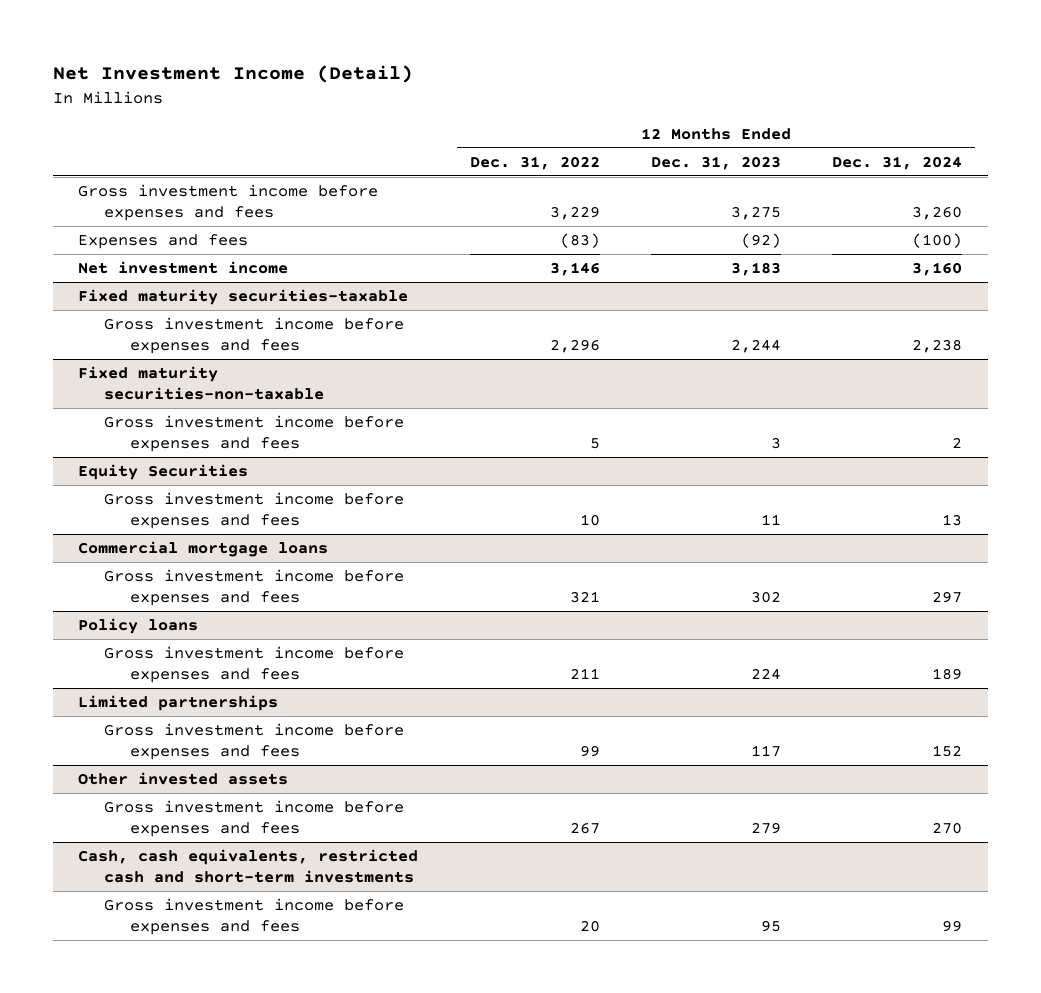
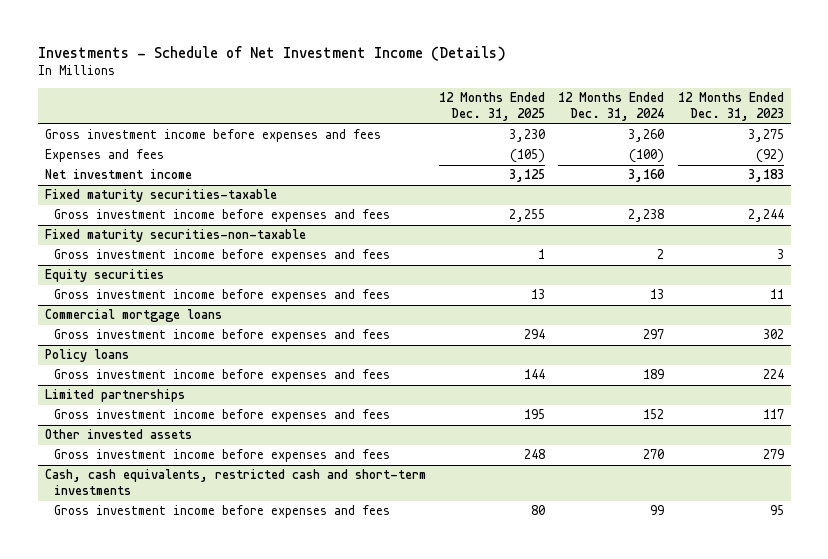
- Net Investment Income (Detail)
+ Investments - Schedule of Net Investment Income (Details)
- | 12 Months Ended Dec. 31, 2022 | 12 Months Ended Dec. 31, 2023 | 12 Months Ended Dec. 31, 2024
+ | 12 Months Ended Dec. 31, 2025 | 12 Months Ended Dec. 31, 2024 | 12 Months Ended Dec. 31, 2023
- Equity Securities
+ Equity securities

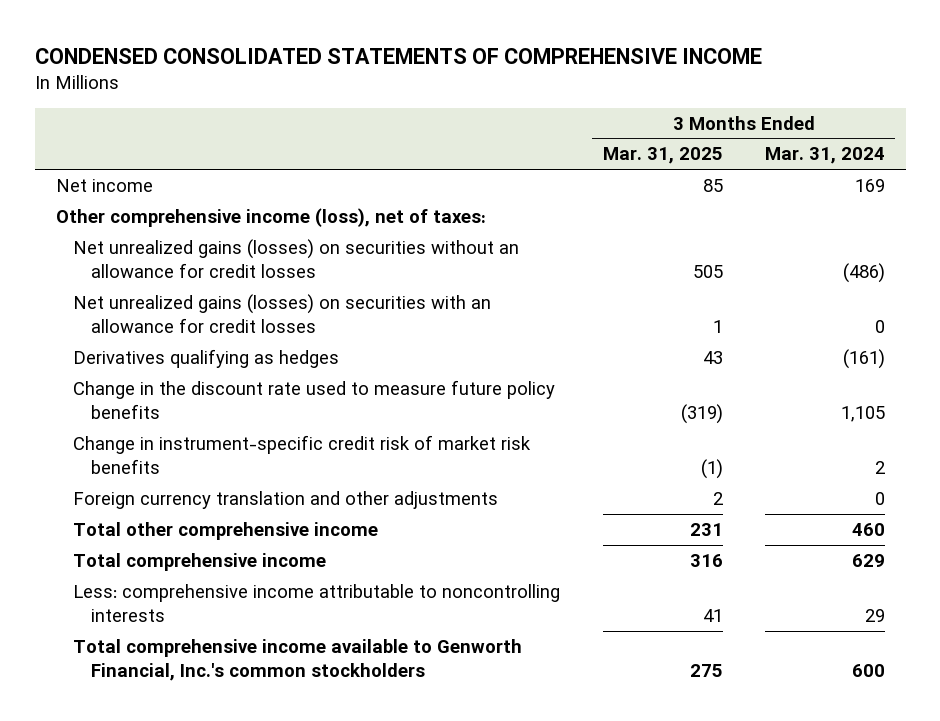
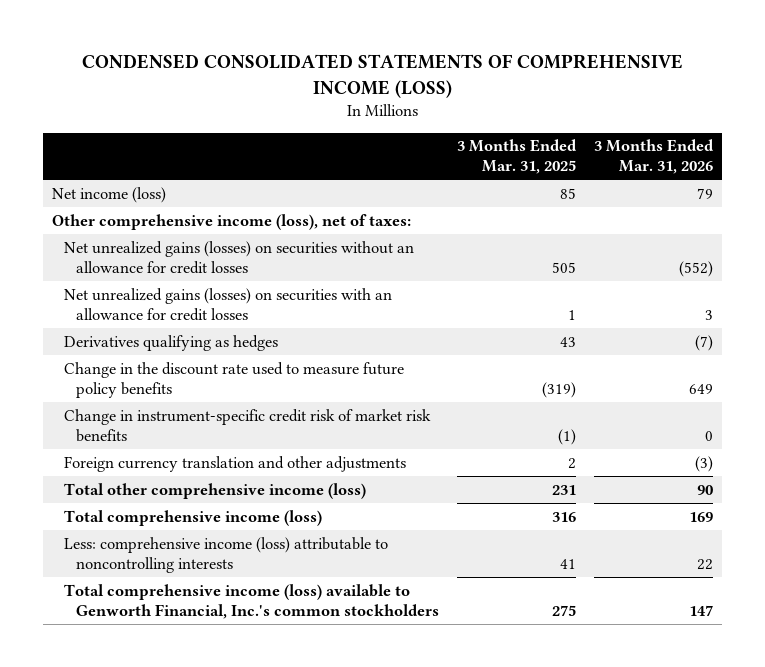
- CONDENSED CONSOLIDATED STATEMENTS OF COMPREHENSIVE INCOME
+ CONDENSED CONSOLIDATED STATEMENTS OF COMPREHENSIVE INCOME (LOSS)
- | 3 Months Ended Mar. 31, 2025 | 3 Months Ended Mar. 31, 2024
+ | 3 Months Ended Mar. 31, 2025 | 3 Months Ended Mar. 31, 2026
- Net income | 85 | 169
+ Net income (loss) | 85 | 79
- Total other comprehensive income | 231 | 460
- Total comprehensive income | 316 | 629
- Less: comprehensive income attributable to noncontrolling interests | 41 | 29
- Total comprehensive income available to Genworth Financial, Inc.'s common stockholders | 275 | 600
+ Total other comprehensive income (loss) | 231 | 90
+ Total comprehensive income (loss) | 316 | 169
+ Less: comprehensive income (loss) attributable to noncontrolling interests | 41 | 22
+ Total comprehensive income (loss) available to Genworth Financial, Inc.'s common stockholders | 275 | 147

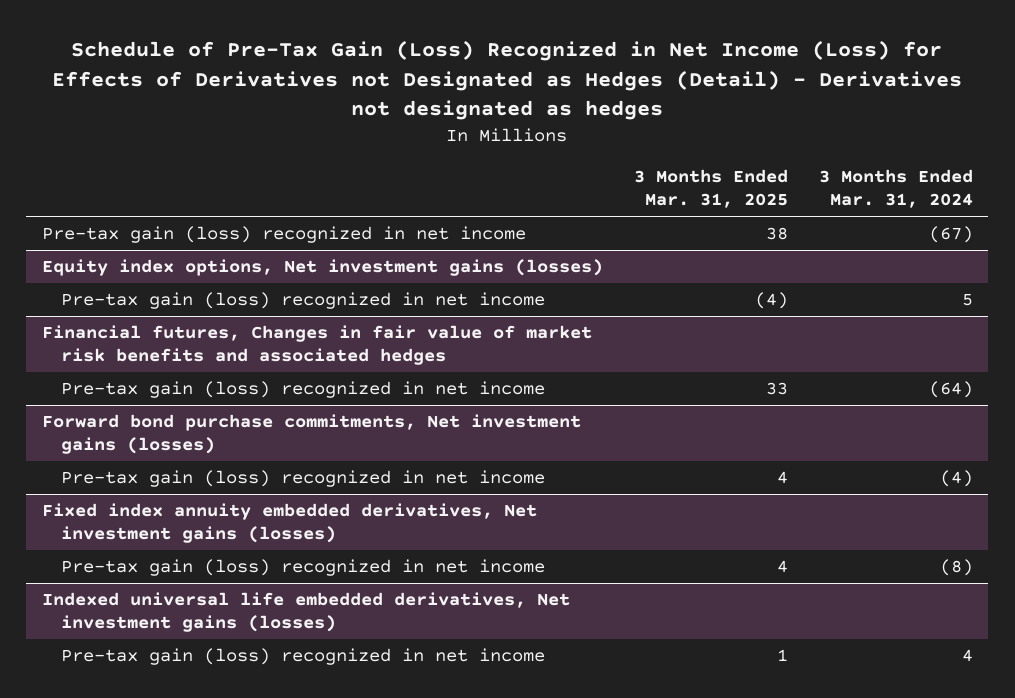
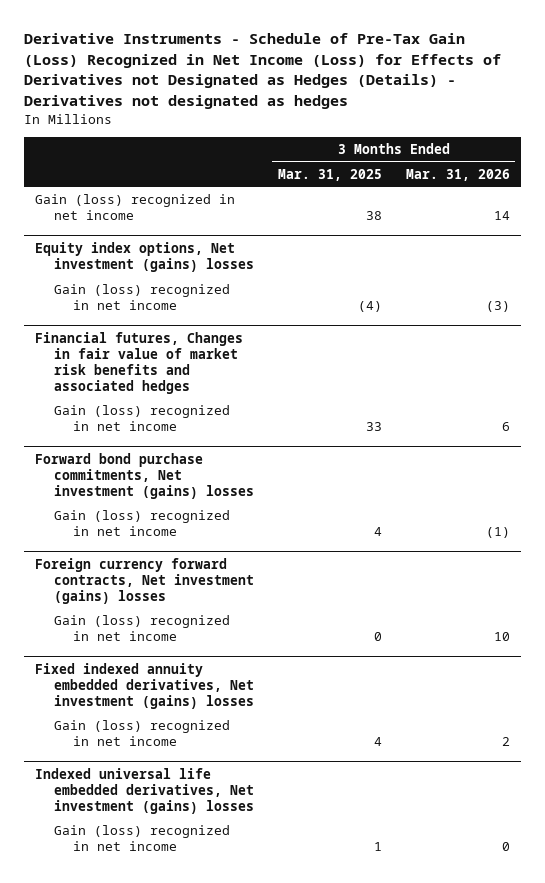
- Schedule of Pre-Tax Gain (Loss) Recognized in Net Income (Loss) for Effects of Derivatives not Designated as Hedges (Detail) - Derivatives not designated as hedges
+ Derivative Instruments - Schedule of Pre-Tax Gain (Loss) Recognized in Net Income (Loss) for Effects of Derivatives not Designated as Hedges (Details) - Derivatives not designated as hedges
- | 3 Months Ended Mar. 31, 2025 | 3 Months Ended Mar. 31, 2024
+ | 3 Months Ended Mar. 31, 2025 | 3 Months Ended Mar. 31, 2026
- Pre-tax gain (loss) recognized in net income | 38 | (67)
- Equity index options, Net investment gains (losses)
- Pre-tax gain (loss) recognized in net income | (4) | 5
+ Gain (loss) recognized in net income | 38 | 14
+ Equity index options, Net investment (gains) losses
+ Gain (loss) recognized in net income | (4) | (3)
@ Financial futures, Changes in fair value of market risk benefits and associated hedges
- Pre-tax gain (loss) recognized in net income | 33 | (64)
- Forward bond purchase commitments, Net investment gains (losses)
- Pre-tax gain (loss) recognized in net income | 4 | (4)
- Fixed index annuity embedded derivatives, Net investment gains (losses)
- Pre-tax gain (loss) recognized in net income | 4 | (8)
- Indexed universal life embedded derivatives, Net investment gains (losses)
- Pre-tax gain (loss) recognized in net income | 1 | 4
@ Financial futures, Changes in fair value of market risk benefits and associated hedges
+ Gain (loss) recognized in net income | 33 | 6
+ Forward bond purchase commitments, Net investment (gains) losses
+ Gain (loss) recognized in net income | 4 | (1)
+ Foreign currency forward contracts, Net investment (gains) losses
+ Gain (loss) recognized in net income | 0 | 10
+ Fixed indexed annuity embedded derivatives, Net investment (gains) losses
+ Gain (loss) recognized in net income | 4 | 2
+ Indexed universal life embedded derivatives, Net investment (gains) losses
+ Gain (loss) recognized in net income | 1 | 0

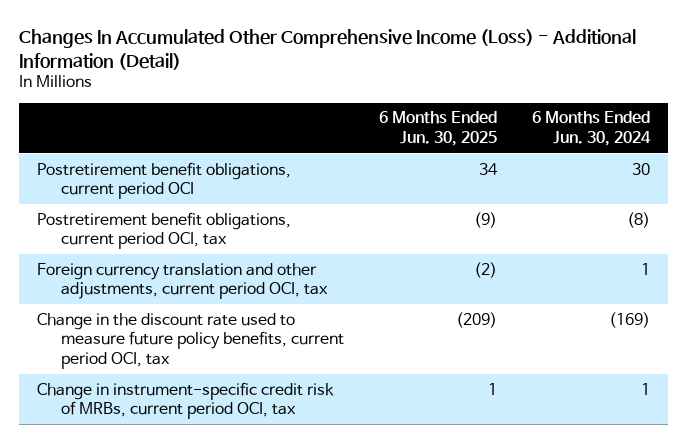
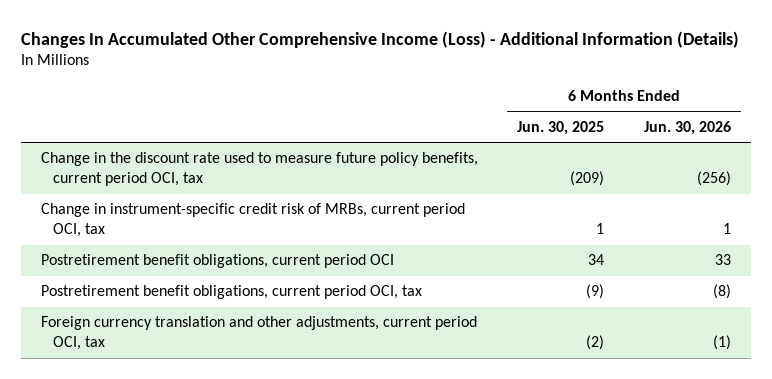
- Changes In Accumulated Other Comprehensive Income (Loss) - Additional Information (Detail)
+ Changes In Accumulated Other Comprehensive Income (Loss) - Additional Information (Details)
- | 6 Months Ended Jun. 30, 2025 | 6 Months Ended Jun. 30, 2024
+ | 6 Months Ended Jun. 30, 2025 | 6 Months Ended Jun. 30, 2026
moved up: Change in the discount rate used to measure future policy benefits, current period OCI, tax | (209) | (256)
moved up: Change in instrument-specific credit risk of MRBs, current period OCI, tax | 1 | 1

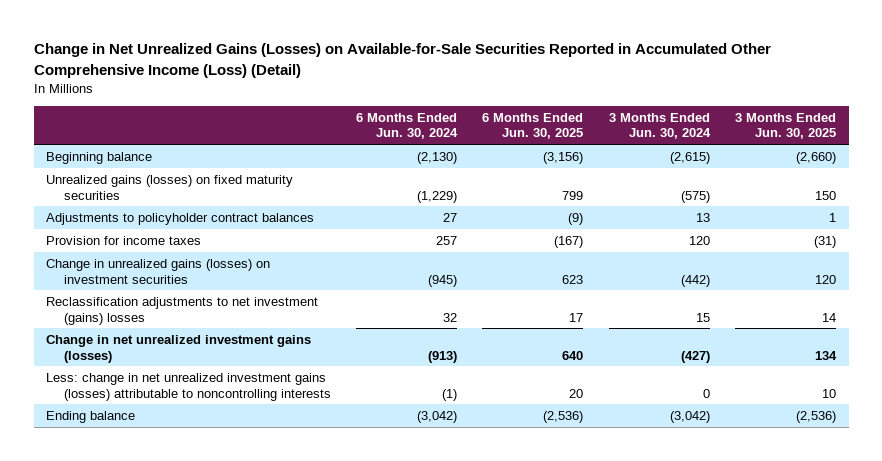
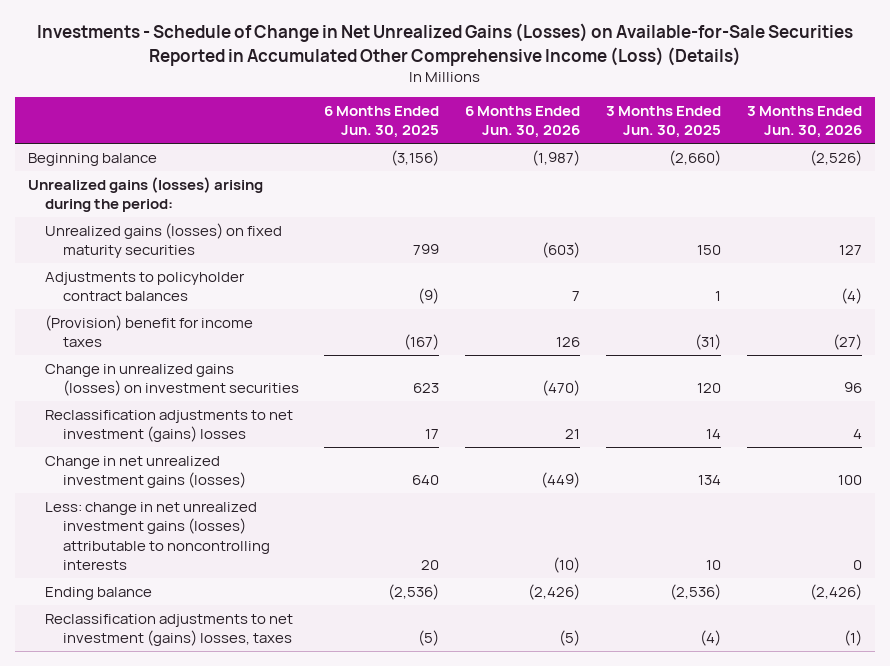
- Change in Net Unrealized Gains (Losses) on Available-for-Sale Securities Reported in Accumulated Other Comprehensive Income (Loss) (Detail)
+ Investments - Schedule of Change in Net Unrealized Gains (Losses) on Available-for-Sale Securities Reported in Accumulated Other Comprehensive Income (Loss) (Details)
- | 6 Months Ended Jun. 30, 2024 | 6 Months Ended Jun. 30, 2025 | 3 Months Ended Jun. 30, 2024 | 3 Months Ended Jun. 30, 2025
+ | 6 Months Ended Jun. 30, 2025 | 6 Months Ended Jun. 30, 2026 | 3 Months Ended Jun. 30, 2025 | 3 Months Ended Jun. 30, 2026
+ Unrealized gains (losses) arising during the period:
- Provision for income taxes | 257 | (167) | 120 | (31)
+ (Provision) benefit for income taxes | (167) | 126 | (31) | (27)
+ Reclassification adjustments to net investment (gains) losses, taxes | (5) | (5) | (4) | (1)

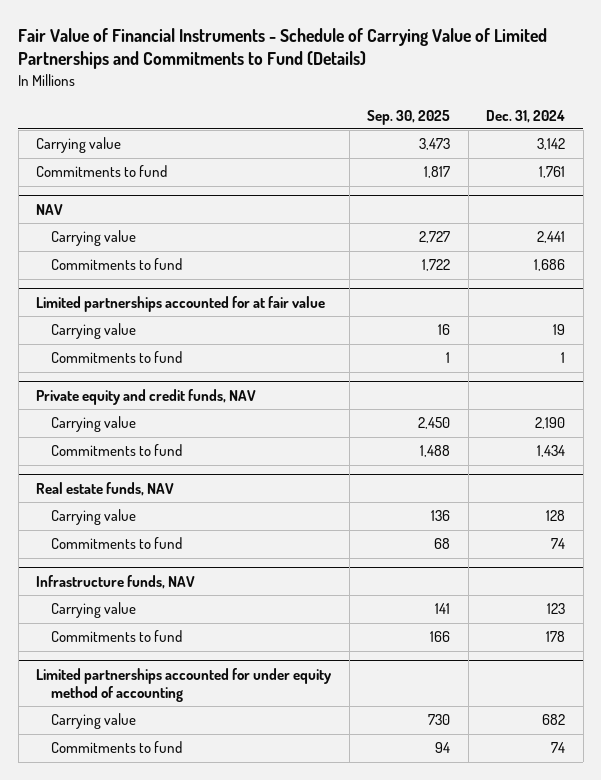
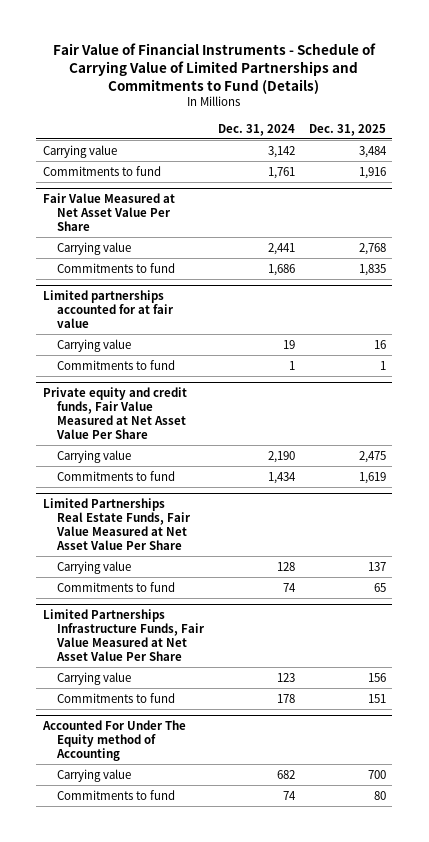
- | Sep. 30, 2025 | Dec. 31, 2024
+ | Dec. 31, 2024 | Dec. 31, 2025
- NAV
+ Fair Value Measured at Net Asset Value Per Share
- Private equity and credit funds, NAV
+ Private equity and credit funds, Fair Value Measured at Net Asset Value Per Share
- Real estate funds, NAV
+ Limited Partnerships Real Estate Funds, Fair Value Measured at Net Asset Value Per Share
- Infrastructure funds, NAV
+ Limited Partnerships Infrastructure Funds, Fair Value Measured at Net Asset Value Per Share
- Limited partnerships accounted for under equity method of accounting
+ Accounted For Under The Equity method of Accounting

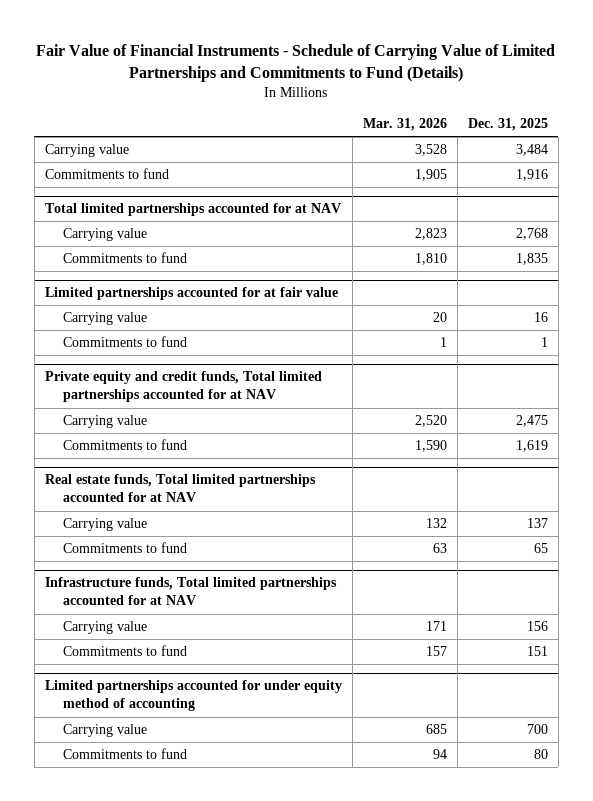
- | Dec. 31, 2024 | Dec. 31, 2025
+ | Mar. 31, 2026 | Dec. 31, 2025
- Fair Value Measured at Net Asset Value Per Share
+ Total limited partnerships accounted for at NAV
- Private equity and credit funds, Fair Value Measured at Net Asset Value Per Share
+ Private equity and credit funds, Total limited partnerships accounted for at NAV
- Limited Partnerships Real Estate Funds, Fair Value Measured at Net Asset Value Per Share
+ Real estate funds, Total limited partnerships accounted for at NAV
- Limited Partnerships Infrastructure Funds, Fair Value Measured at Net Asset Value Per Share
+ Infrastructure funds, Total limited partnerships accounted for at NAV
- Accounted For Under The Equity method of Accounting
+ Limited partnerships accounted for under equity method of accounting

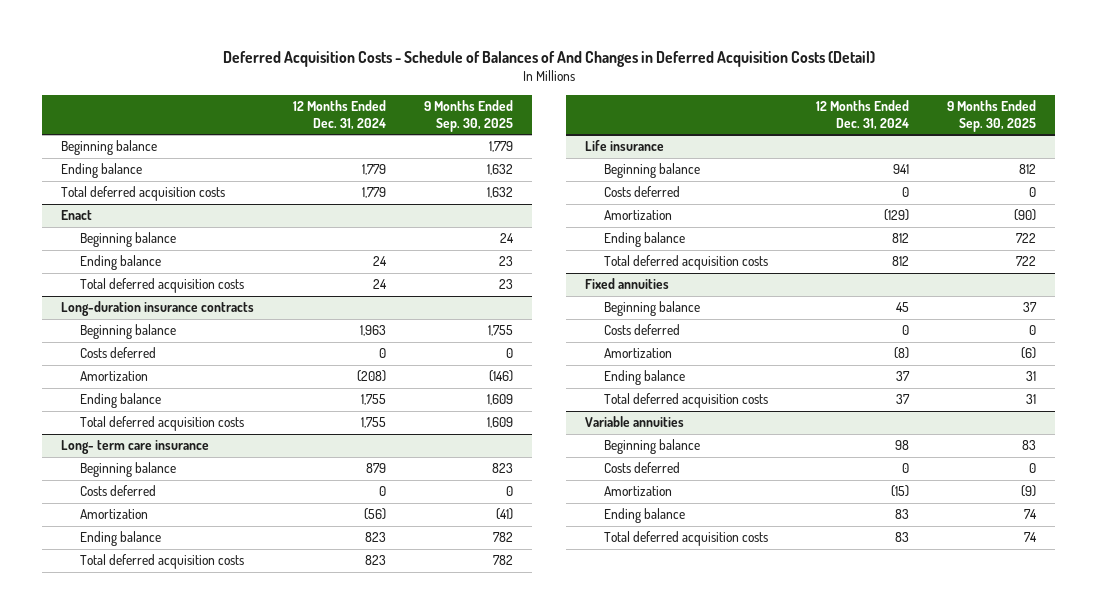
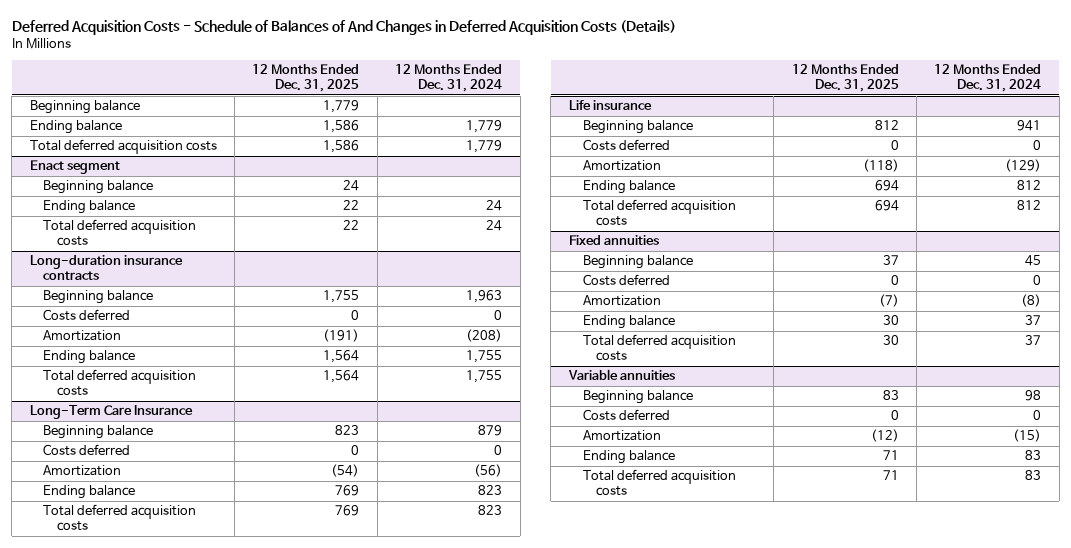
- Deferred Acquisition Costs - Schedule of Balances of And Changes in Deferred Acquisition Costs (Detail)
+ Deferred Acquisition Costs - Schedule of Balances of And Changes in Deferred Acquisition Costs (Details)
- | 12 Months Ended Dec. 31, 2024 | 9 Months Ended Sep. 30, 2025
+ | 12 Months Ended Dec. 31, 2025 | 12 Months Ended Dec. 31, 2024
- Enact
+ Enact segment
- Long- term care insurance
+ Long-Term Care Insurance

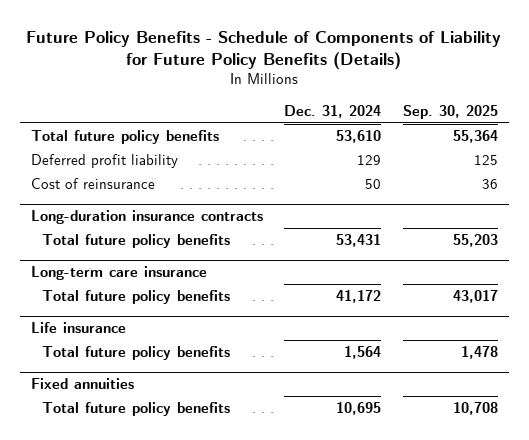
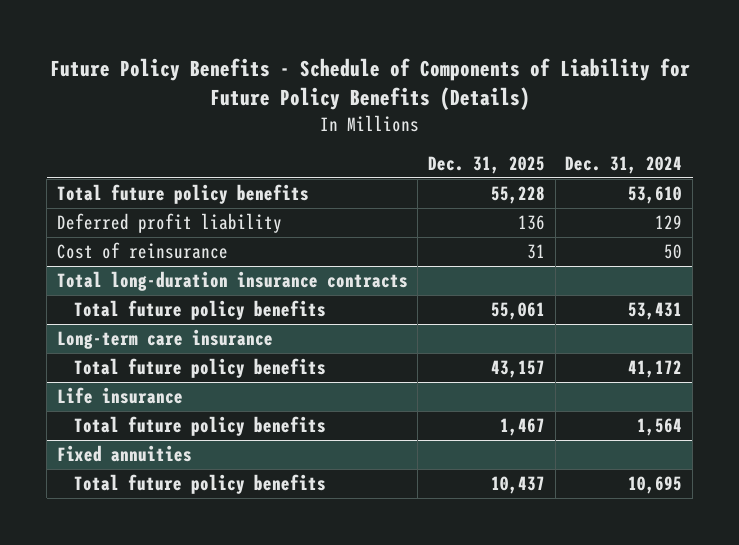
- | Dec. 31, 2024 | Sep. 30, 2025
+ | Dec. 31, 2025 | Dec. 31, 2024
- Long-duration insurance contracts
+ Total long-duration insurance contracts

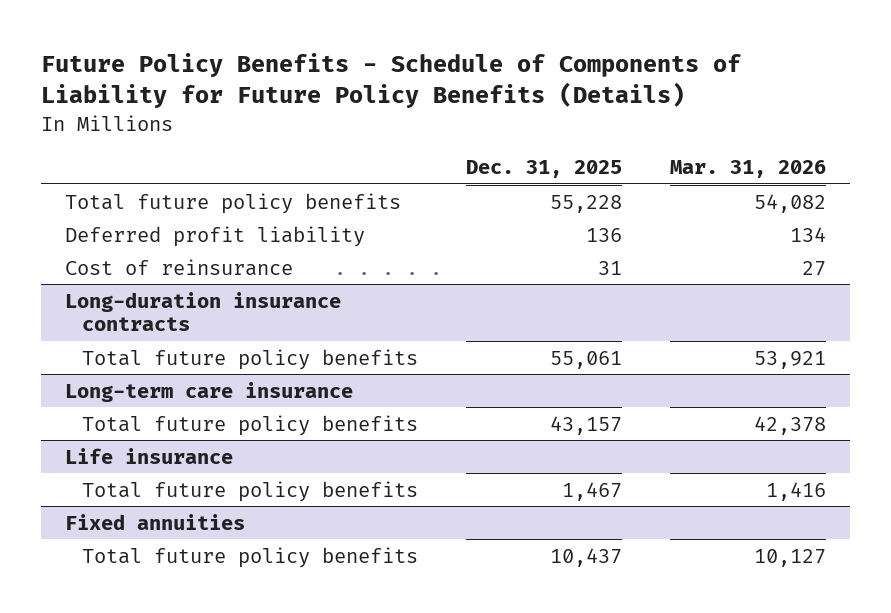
- | Dec. 31, 2025 | Dec. 31, 2024
+ | Dec. 31, 2025 | Mar. 31, 2026
- Total long-duration insurance contracts
+ Long-duration insurance contracts

